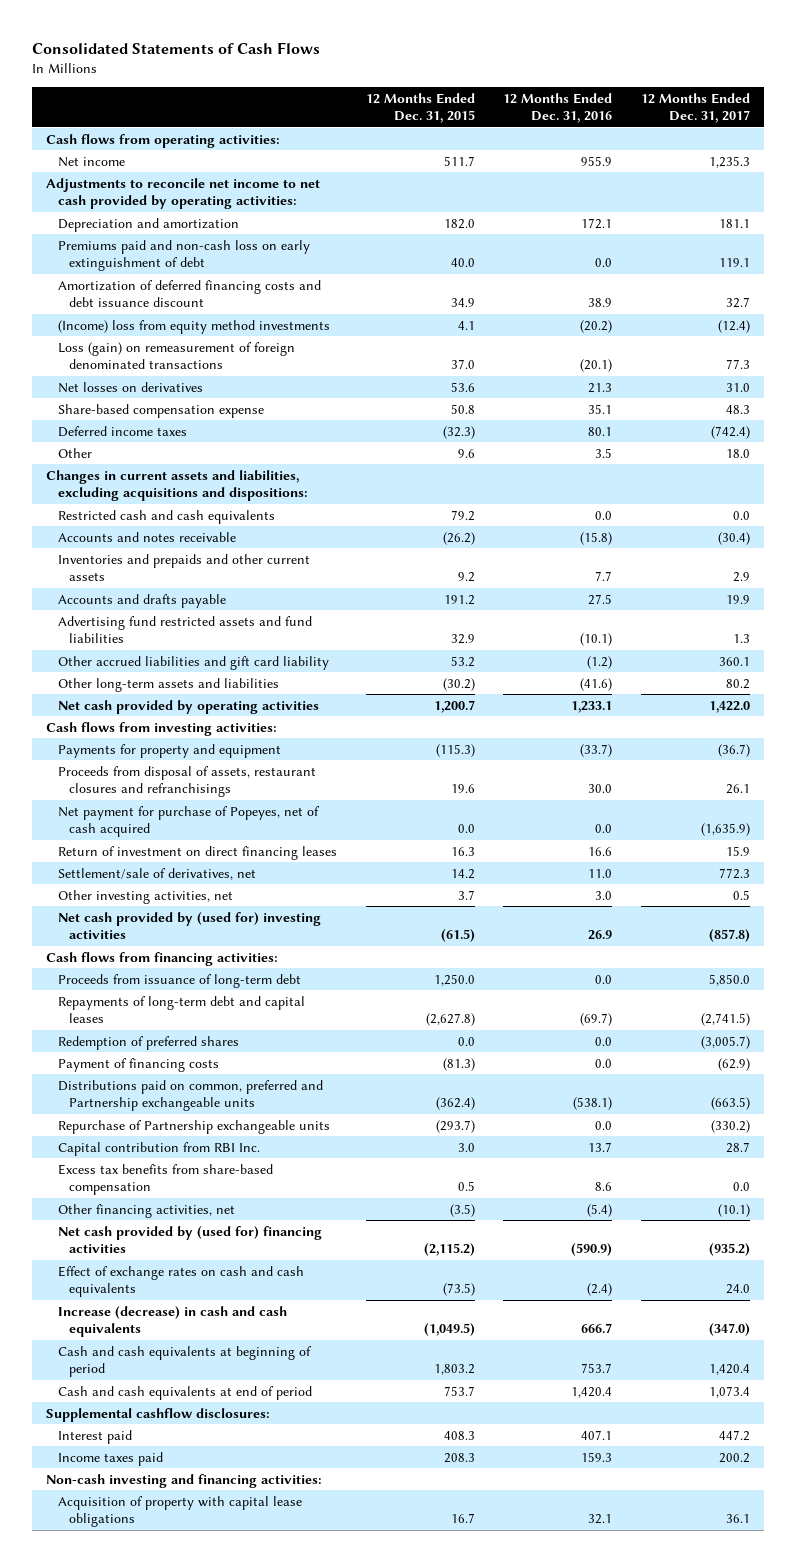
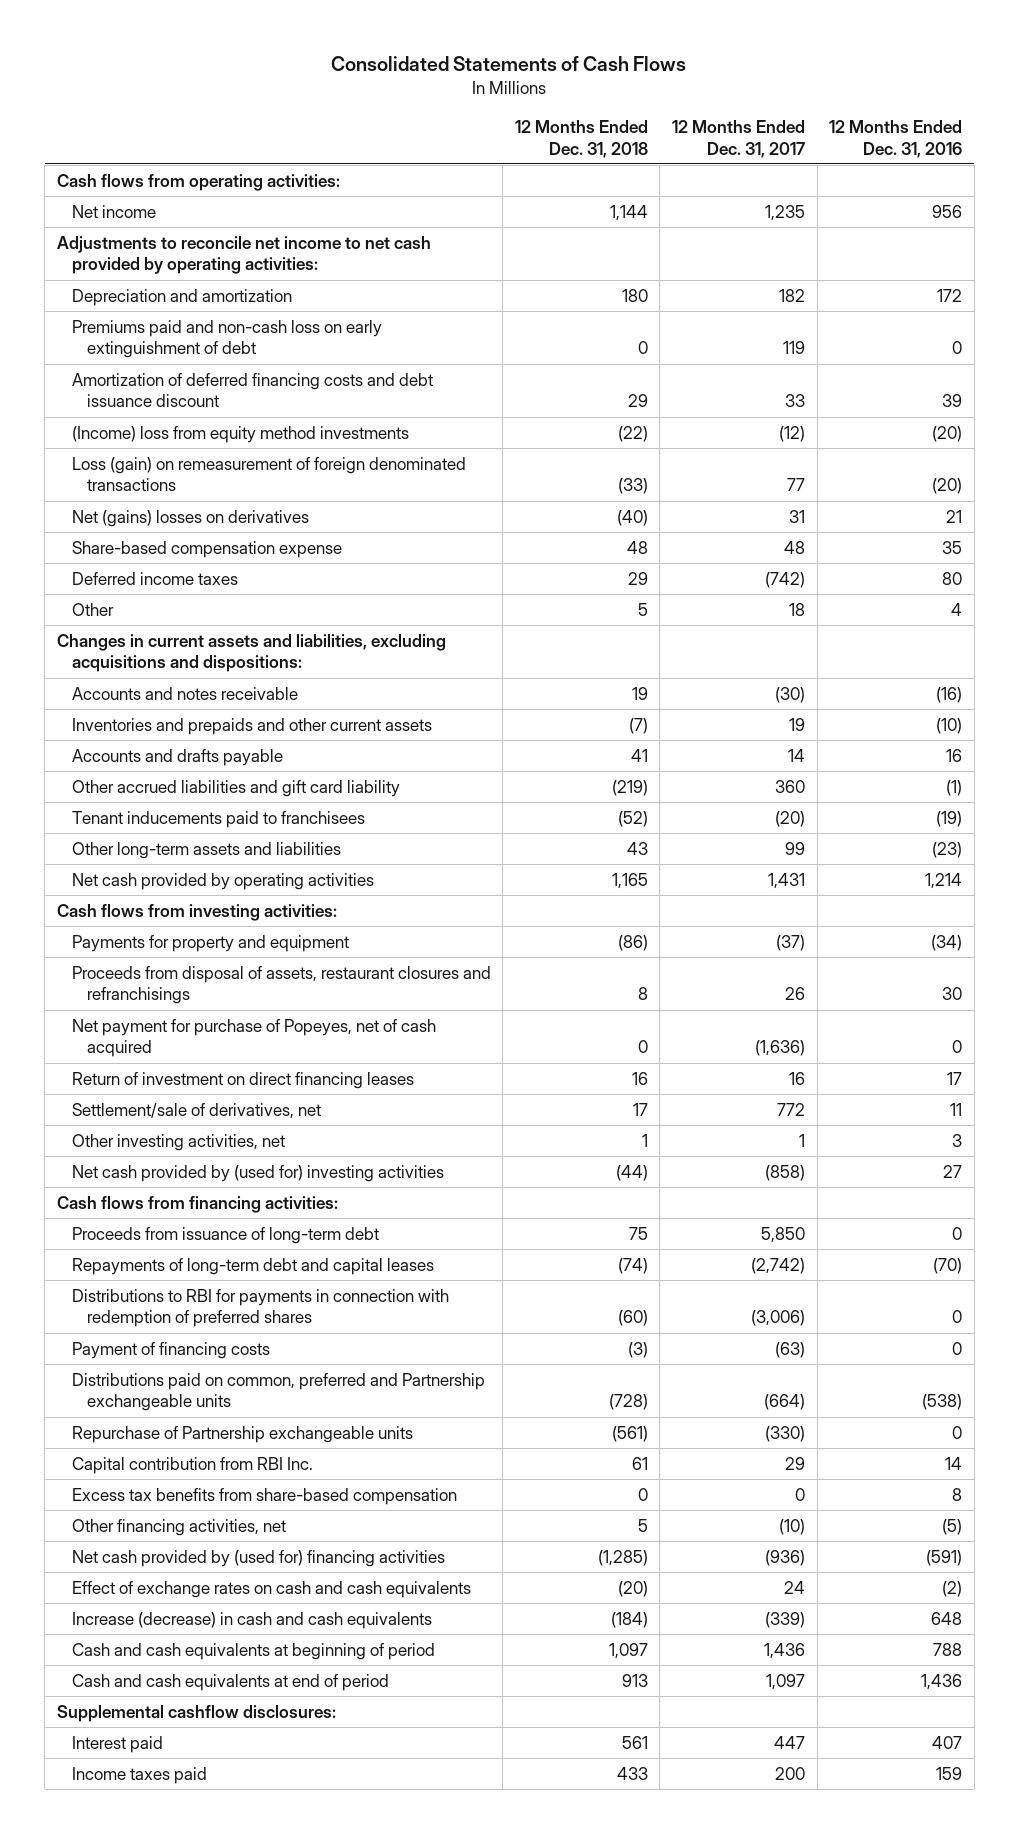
- | 12 Months Ended Dec. 31, 2015 | 12 Months Ended Dec. 31, 2016 | 12 Months Ended Dec. 31, 2017
+ | 12 Months Ended Dec. 31, 2018 | 12 Months Ended Dec. 31, 2017 | 12 Months Ended Dec. 31, 2016
- Net income | 511.7 | 955.9 | 1,235.3
+ Net income | 1,144 | 1,235 | 956
- Depreciation and amortization | 182.0 | 172.1 | 181.1
- Premiums paid and non-cash loss on early extinguishment of debt | 40.0 | 0.0 | 119.1
- Amortization of deferred financing costs and debt issuance discount | 34.9 | 38.9 | 32.7
- (Income) loss from equity method investments | 4.1 | (20.2) | (12.4)
- Loss (gain) on remeasurement of foreign denominated transactions | 37.0 | (20.1) | 77.3
- Net losses on derivatives | 53.6 | 21.3 | 31.0
- Share-based compensation expense | 50.8 | 35.1 | 48.3
- Deferred income taxes | (32.3) | 80.1 | (742.4)
- Other | 9.6 | 3.5 | 18.0
+ Depreciation and amortization | 180 | 182 | 172
+ Premiums paid and non-cash loss on early extinguishment of debt | 0 | 119 | 0
+ Amortization of deferred financing costs and debt issuance discount | 29 | 33 | 39
+ (Income) loss from equity method investments | (22) | (12) | (20)
+ Loss (gain) on remeasurement of foreign denominated transactions | (33) | 77 | (20)
+ Net (gains) losses on derivatives | (40) | 31 | 21
+ Share-based compensation expense | 48 | 48 | 35
+ Deferred income taxes | 29 | (742) | 80
+ Other | 5 | 18 | 4
- Restricted cash and cash equivalents | 79.2 | 0.0 | 0.0
- Accounts and notes receivable | (26.2) | (15.8) | (30.4)
- Inventories and prepaids and other current assets | 9.2 | 7.7 | 2.9
- Accounts and drafts payable | 191.2 | 27.5 | 19.9
- Advertising fund restricted assets and fund liabilities | 32.9 | (10.1) | 1.3
- Other accrued liabilities and gift card liability | 53.2 | (1.2) | 360.1
- Other long-term assets and liabilities | (30.2) | (41.6) | 80.2
- Net cash provided by operating activities | 1,200.7 | 1,233.1 | 1,422.0
+ Accounts and notes receivable | 19 | (30) | (16)
+ Inventories and prepaids and other current assets | (7) | 19 | (10)
+ Accounts and drafts payable | 41 | 14 | 16
+ Other accrued liabilities and gift card liability | (219) | 360 | (1)
+ Tenant inducements paid to franchisees | (52) | (20) | (19)
+ Other long-term assets and liabilities | 43 | 99 | (23)
+ Net cash provided by operating activities | 1,165 | 1,431 | 1,214
- Payments for property and equipment | (115.3) | (33.7) | (36.7)
- Proceeds from disposal of assets, restaurant closures and refranchisings | 19.6 | 30.0 | 26.1
- Net payment for purchase of Popeyes, net of cash acquired | 0.0 | 0.0 | (1,635.9)
- Return of investment on direct financing leases | 16.3 | 16.6 | 15.9
- Settlement/sale of derivatives, net | 14.2 | 11.0 | 772.3
- Other investing activities, net | 3.7 | 3.0 | 0.5
- Net cash provided by (used for) investing activities | (61.5) | 26.9 | (857.8)
+ Payments for property and equipment | (86) | (37) | (34)
+ Proceeds from disposal of assets, restaurant closures and refranchisings | 8 | 26 | 30
+ Net payment for purchase of Popeyes, net of cash acquired | 0 | (1,636) | 0
+ Return of investment on direct financing leases | 16 | 16 | 17
+ Settlement/sale of derivatives, net | 17 | 772 | 11
+ Other investing activities, net | 1 | 1 | 3
+ Net cash provided by (used for) investing activities | (44) | (858) | 27
- Proceeds from issuance of long-term debt | 1,250.0 | 0.0 | 5,850.0
- Repayments of long-term debt and capital leases | (2,627.8) | (69.7) | (2,741.5)
- Redemption of preferred shares | 0.0 | 0.0 | (3,005.7)
- Payment of financing costs | (81.3) | 0.0 | (62.9)
- Distributions paid on common, preferred and Partnership exchangeable units | (362.4) | (538.1) | (663.5)
- Repurchase of Partnership exchangeable units | (293.7) | 0.0 | (330.2)
- Capital contribution from RBI Inc. | 3.0 | 13.7 | 28.7
- Excess tax benefits from share-based compensation | 0.5 | 8.6 | 0.0
- Other financing activities, net | (3.5) | (5.4) | (10.1)
- Net cash provided by (used for) financing activities | (2,115.2) | (590.9) | (935.2)
- Effect of exchange rates on cash and cash equivalents | (73.5) | (2.4) | 24.0
- Increase (decrease) in cash and cash equivalents | (1,049.5) | 666.7 | (347.0)
- Cash and cash equivalents at beginning of period | 1,803.2 | 753.7 | 1,420.4
- Cash and cash equivalents at end of period | 753.7 | 1,420.4 | 1,073.4
+ Proceeds from issuance of long-term debt | 75 | 5,850 | 0
+ Repayments of long-term debt and capital leases | (74) | (2,742) | (70)
+ Distributions to RBI for payments in connection with redemption of preferred shares | (60) | (3,006) | 0
+ Payment of financing costs | (3) | (63) | 0
+ Distributions paid on common, preferred and Partnership exchangeable units | (728) | (664) | (538)
+ Repurchase of Partnership exchangeable units | (561) | (330) | 0
+ Capital contribution from RBI Inc. | 61 | 29 | 14
+ Excess tax benefits from share-based compensation | 0 | 0 | 8
+ Other financing activities, net | 5 | (10) | (5)
+ Net cash provided by (used for) financing activities | (1,285) | (936) | (591)
+ Effect of exchange rates on cash and cash equivalents | (20) | 24 | (2)
+ Increase (decrease) in cash and cash equivalents | (184) | (339) | 648
+ Cash and cash equivalents at beginning of period | 1,097 | 1,436 | 788
+ Cash and cash equivalents at end of period | 913 | 1,097 | 1,436
- Interest paid | 408.3 | 407.1 | 447.2
- Income taxes paid | 208.3 | 159.3 | 200.2
- Non-cash investing and financing activities:
- Acquisition of property with capital lease obligations | 16.7 | 32.1 | 36.1
+ Interest paid | 561 | 447 | 407
+ Income taxes paid | 433 | 200 | 159

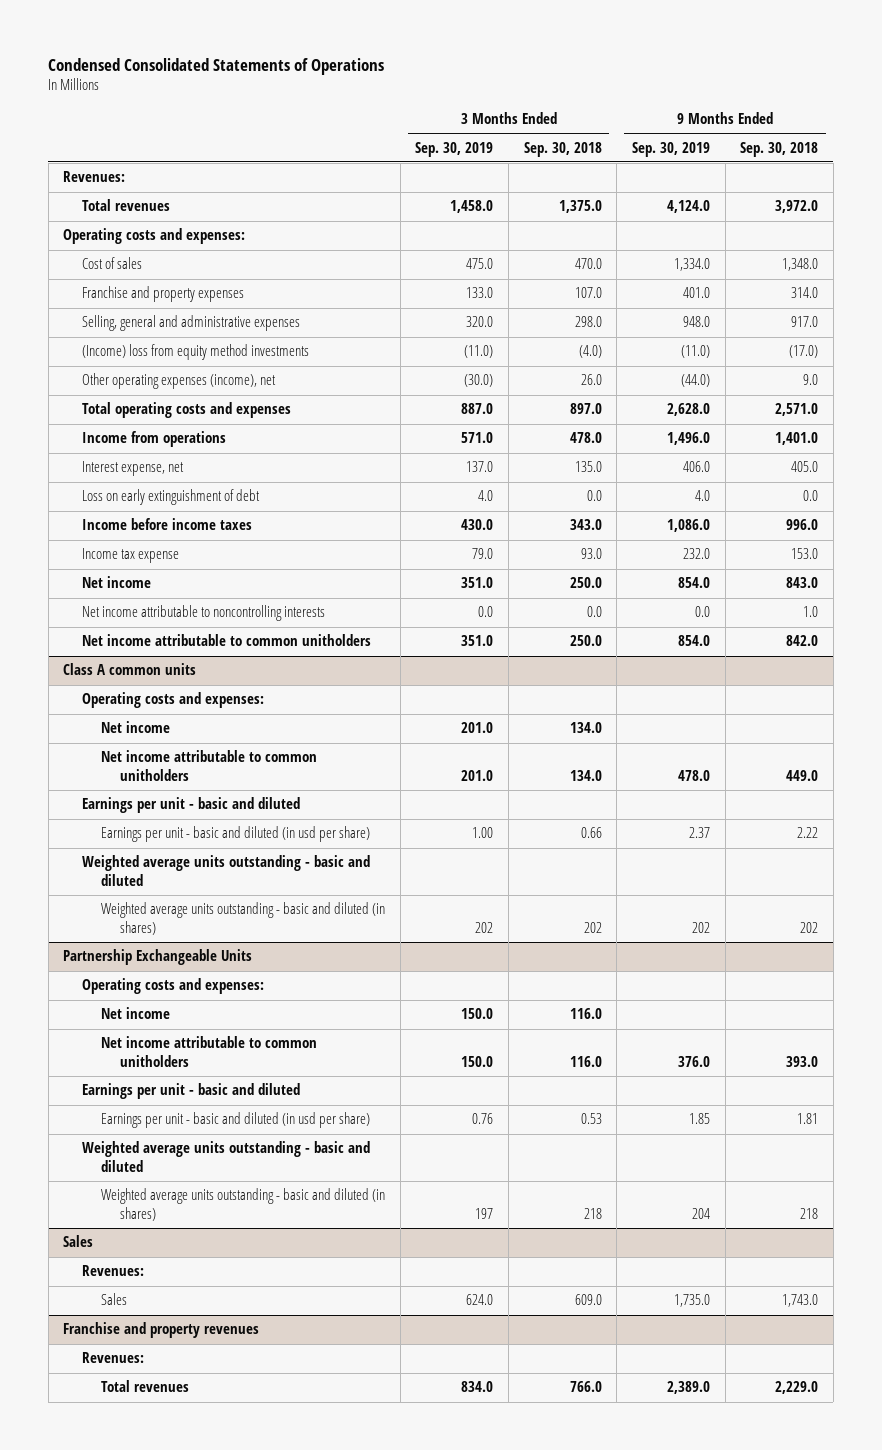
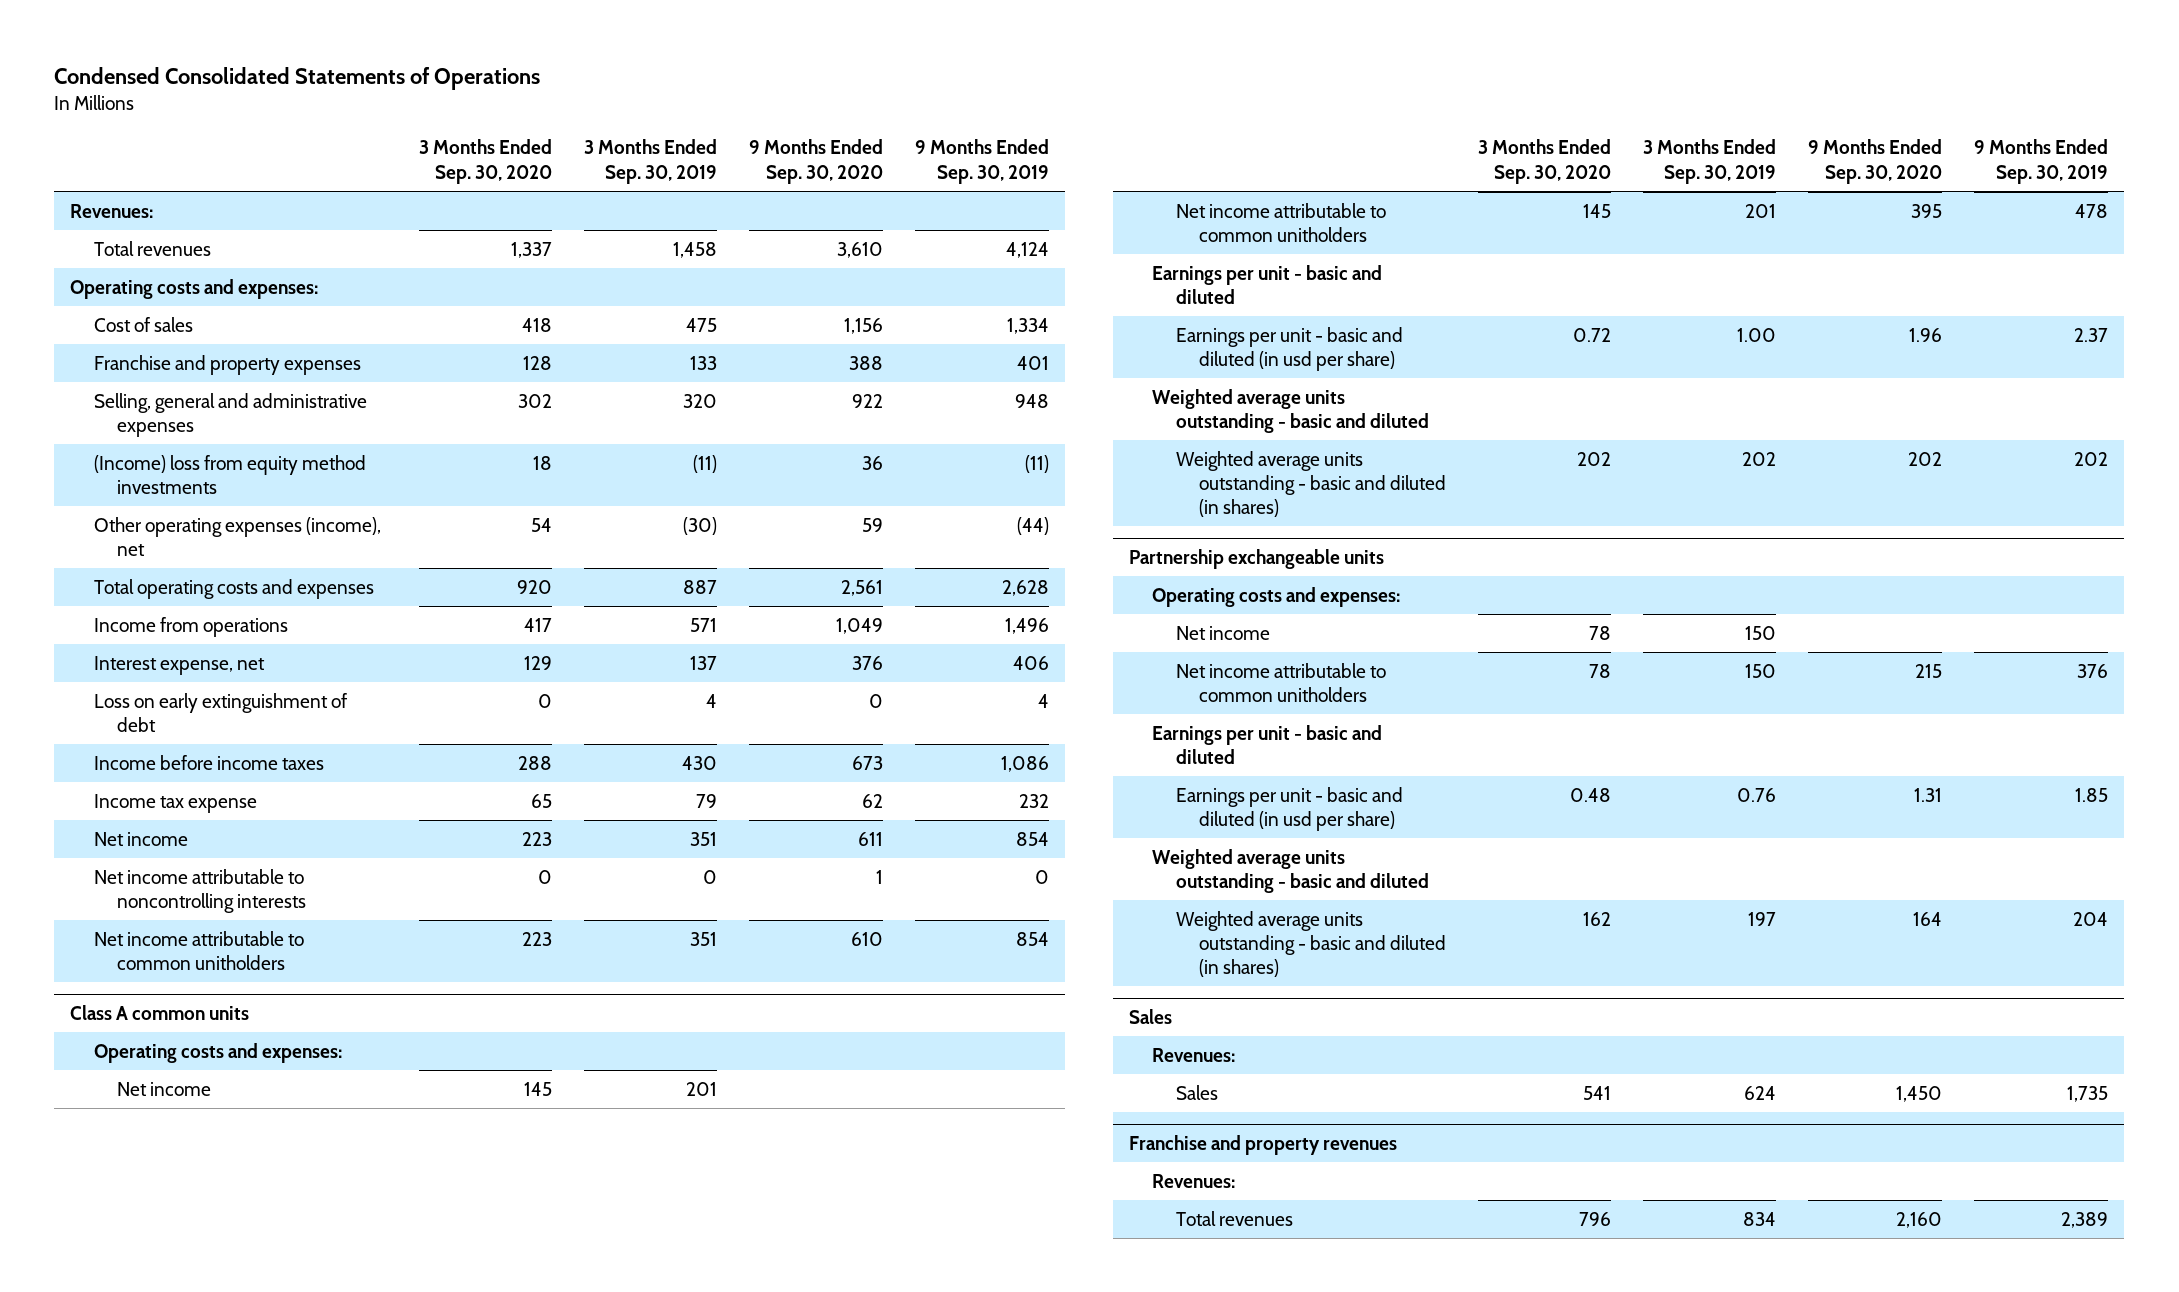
- | 3 Months Ended Sep. 30, 2019 | 3 Months Ended Sep. 30, 2018 | 9 Months Ended Sep. 30, 2019 | 9 Months Ended Sep. 30, 2018
+ | 3 Months Ended Sep. 30, 2020 | 3 Months Ended Sep. 30, 2019 | 9 Months Ended Sep. 30, 2020 | 9 Months Ended Sep. 30, 2019
- Total revenues | 1,458.0 | 1,375.0 | 4,124.0 | 3,972.0
+ Total revenues | 1,337 | 1,458 | 3,610 | 4,124
- Cost of sales | 475.0 | 470.0 | 1,334.0 | 1,348.0
- Franchise and property expenses | 133.0 | 107.0 | 401.0 | 314.0
- Selling, general and administrative expenses | 320.0 | 298.0 | 948.0 | 917.0
- (Income) loss from equity method investments | (11.0) | (4.0) | (11.0) | (17.0)
- Other operating expenses (income), net | (30.0) | 26.0 | (44.0) | 9.0
- Total operating costs and expenses | 887.0 | 897.0 | 2,628.0 | 2,571.0
- Income from operations | 571.0 | 478.0 | 1,496.0 | 1,401.0
- Interest expense, net | 137.0 | 135.0 | 406.0 | 405.0
- Loss on early extinguishment of debt | 4.0 | 0.0 | 4.0 | 0.0
- Income before income taxes | 430.0 | 343.0 | 1,086.0 | 996.0
- Income tax expense | 79.0 | 93.0 | 232.0 | 153.0
- Net income | 351.0 | 250.0 | 854.0 | 843.0
- Net income attributable to noncontrolling interests | 0.0 | 0.0 | 0.0 | 1.0
- Net income attributable to common unitholders | 351.0 | 250.0 | 854.0 | 842.0
+ Cost of sales | 418 | 475 | 1,156 | 1,334
+ Franchise and property expenses | 128 | 133 | 388 | 401
+ Selling, general and administrative expenses | 302 | 320 | 922 | 948
+ (Income) loss from equity method investments | 18 | (11) | 36 | (11)
+ Other operating expenses (income), net | 54 | (30) | 59 | (44)
+ Total operating costs and expenses | 920 | 887 | 2,561 | 2,628
+ Income from operations | 417 | 571 | 1,049 | 1,496
+ Interest expense, net | 129 | 137 | 376 | 406
+ Loss on early extinguishment of debt | 0 | 4 | 0 | 4
+ Income before income taxes | 288 | 430 | 673 | 1,086
+ Income tax expense | 65 | 79 | 62 | 232
+ Net income | 223 | 351 | 611 | 854
+ Net income attributable to noncontrolling interests | 0 | 0 | 1 | 0
+ Net income attributable to common unitholders | 223 | 351 | 610 | 854
@ Class A common units
- Net income | 201.0 | 134.0 | |
- Net income attributable to common unitholders | 201.0 | 134.0 | 478.0 | 449.0
+ Net income | 145 | 201 | |
+ Net income attributable to common unitholders | 145 | 201 | 395 | 478
- Partnership Exchangeable Units
+ Partnership exchangeable units
- Net income | 150.0 | 116.0 | |
- Net income attributable to common unitholders | 150.0 | 116.0 | 376.0 | 393.0
+ Net income | 78 | 150 | |
+ Net income attributable to common unitholders | 78 | 150 | 215 | 376
@ Sales
- Sales | 624.0 | 609.0 | 1,735.0 | 1,743.0
+ Sales | 541 | 624 | 1,450 | 1,735
@ Franchise and property revenues
- Total revenues | 834.0 | 766.0 | 2,389.0 | 2,229.0
+ Total revenues | 796 | 834 | 2,160 | 2,389

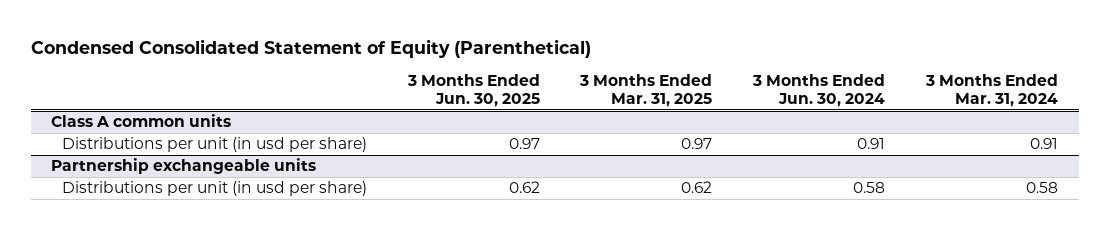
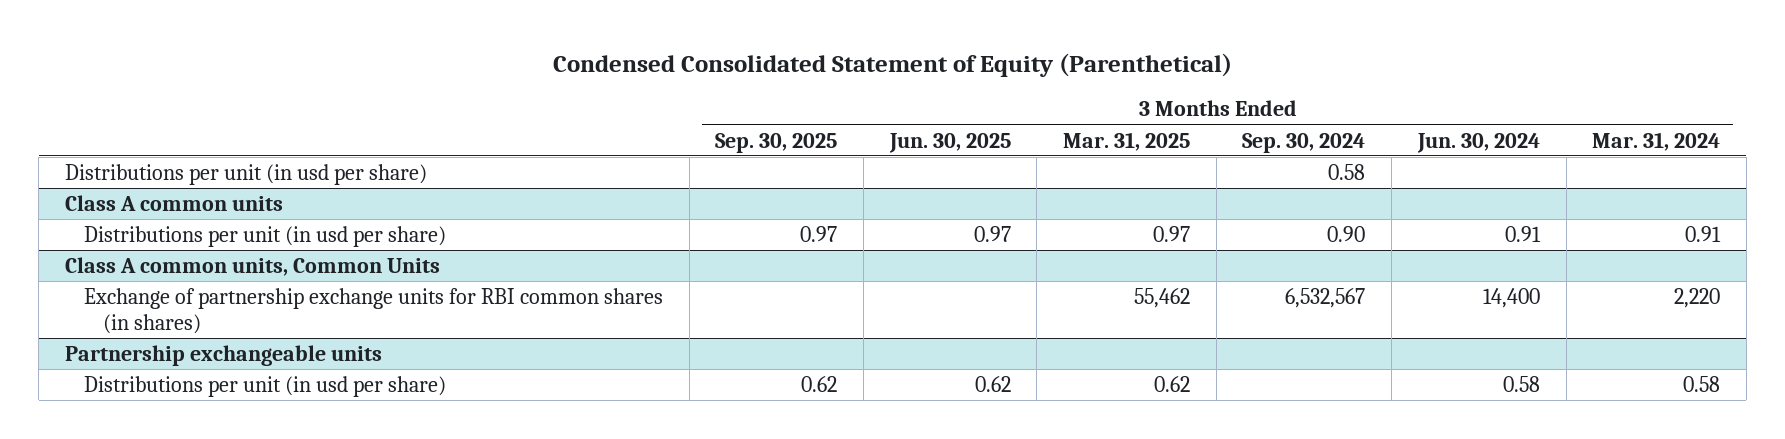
- | 3 Months Ended Jun. 30, 2025 | 3 Months Ended Mar. 31, 2025 | 3 Months Ended Jun. 30, 2024 | 3 Months Ended Mar. 31, 2024
+ | 3 Months Ended Sep. 30, 2025 | 3 Months Ended Jun. 30, 2025 | 3 Months Ended Mar. 31, 2025 | 3 Months Ended Sep. 30, 2024 | 3 Months Ended Jun. 30, 2024 | 3 Months Ended Mar. 31, 2024
+ Distributions per unit (in usd per share) | | | | 0.58 | |
+ Class A common units, Common Units
+ Exchange of partnership exchange units for RBI common shares (in shares) | | | 55,462 | 6,532,567 | 14,400 | 2,220

